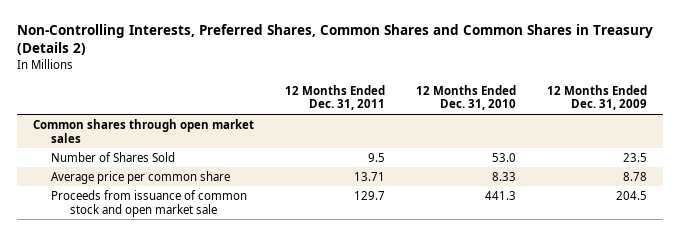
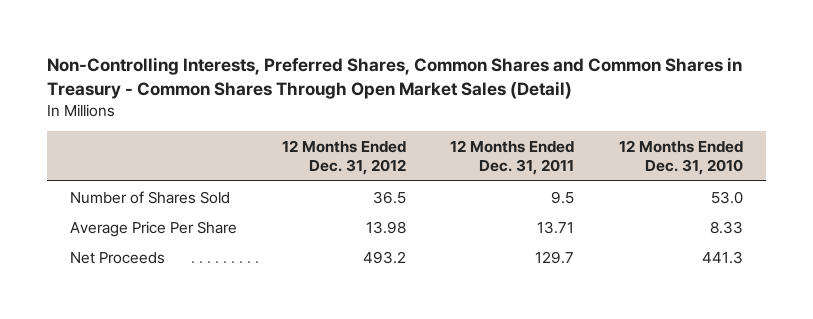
- Non-Controlling Interests, Preferred Shares, Common Shares and Common Shares in Treasury (Details 2)
+ Non-Controlling Interests, Preferred Shares, Common Shares and Common Shares in Treasury - Common Shares Through Open Market Sales (Detail)
- | 12 Months Ended Dec. 31, 2011 | 12 Months Ended Dec. 31, 2010 | 12 Months Ended Dec. 31, 2009
+ | 12 Months Ended Dec. 31, 2012 | 12 Months Ended Dec. 31, 2011 | 12 Months Ended Dec. 31, 2010
- Common shares through open market sales
- Average price per common share | 13.71 | 8.33 | 8.78
- Proceeds from issuance of common stock and open market sale | 129.7 | 441.3 | 204.5
+ Average Price Per Share | 13.98 | 13.71 | 8.33
+ Net Proceeds | 493.2 | 129.7 | 441.3

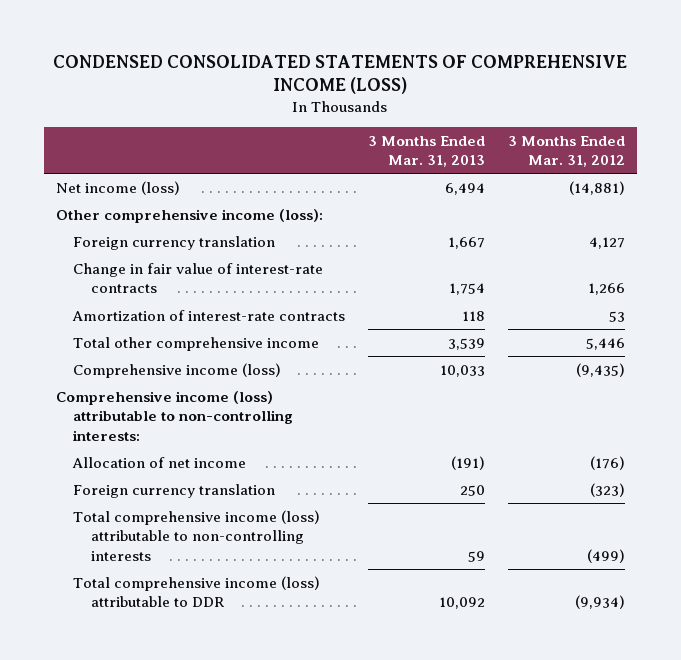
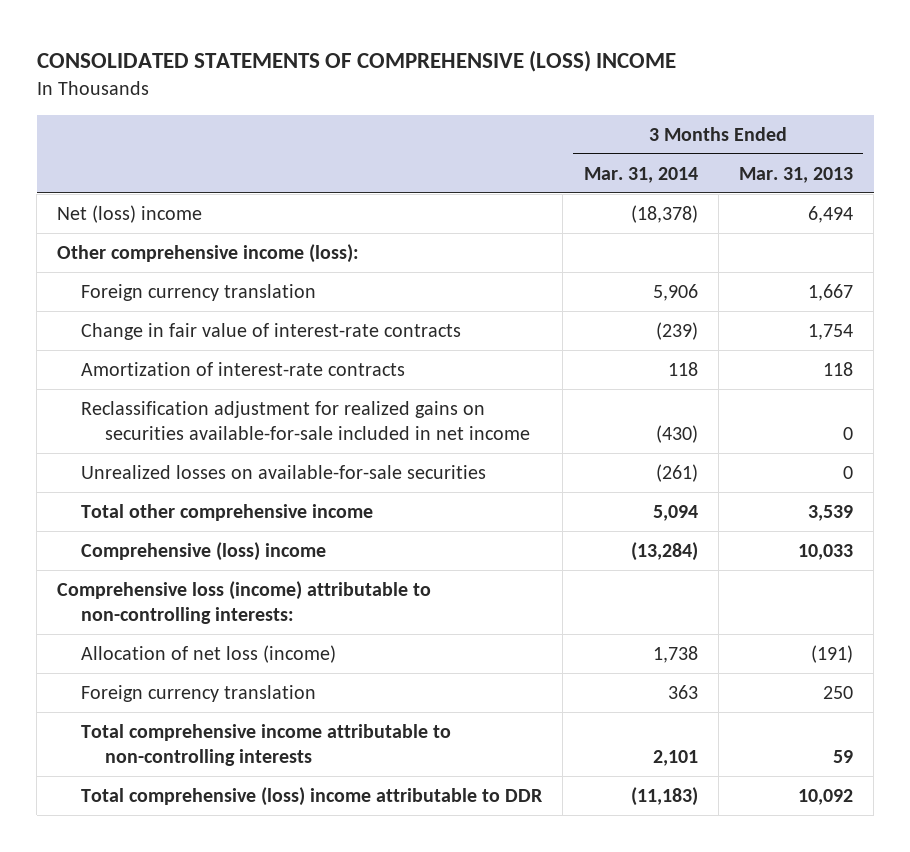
- CONDENSED CONSOLIDATED STATEMENTS OF COMPREHENSIVE INCOME (LOSS)
+ CONSOLIDATED STATEMENTS OF COMPREHENSIVE (LOSS) INCOME
- | 3 Months Ended Mar. 31, 2013 | 3 Months Ended Mar. 31, 2012
+ | 3 Months Ended Mar. 31, 2014 | 3 Months Ended Mar. 31, 2013
- Net income (loss) | 6,494 | (14,881)
+ Net (loss) income | (18,378) | 6,494
+ Reclassification adjustment for realized gains on securities available-for-sale included in net income | (430) | 0
+ Unrealized losses on available-for-sale securities | (261) | 0
- Comprehensive income (loss) | 10,033 | (9,435)
- Comprehensive income (loss) attributable to non-controlling interests:
- Allocation of net income | (191) | (176)
+ Comprehensive (loss) income | (13,284) | 10,033
+ Comprehensive loss (income) attributable to non-controlling interests:
+ Allocation of net loss (income) | 1,738 | (191)
- Total comprehensive income (loss) attributable to non-controlling interests | 59 | (499)
- Total comprehensive income (loss) attributable to DDR | 10,092 | (9,934)
+ Total comprehensive income attributable to non-controlling interests | 2,101 | 59
+ Total comprehensive (loss) income attributable to DDR | (11,183) | 10,092

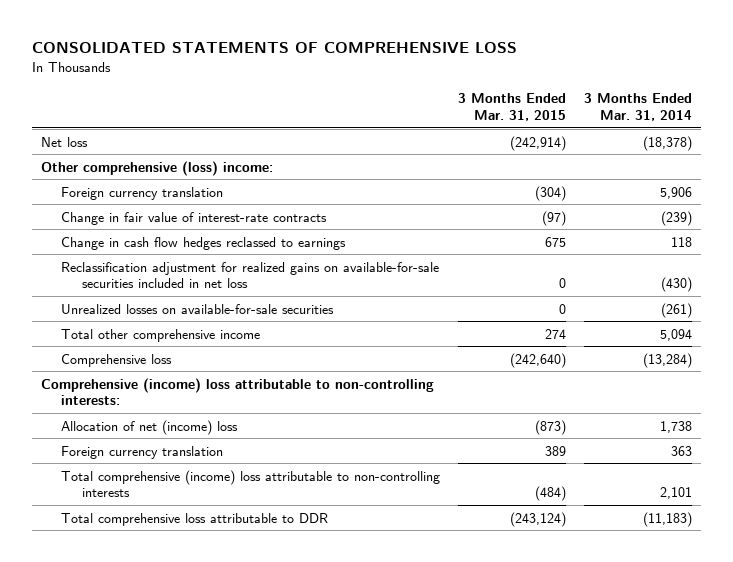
- CONSOLIDATED STATEMENTS OF COMPREHENSIVE (LOSS) INCOME
+ CONSOLIDATED STATEMENTS OF COMPREHENSIVE LOSS
- | 3 Months Ended Mar. 31, 2014 | 3 Months Ended Mar. 31, 2013
+ | 3 Months Ended Mar. 31, 2015 | 3 Months Ended Mar. 31, 2014
- Net (loss) income | (18,378) | 6,494
- Other comprehensive income (loss):
+ Net loss | (242,914) | (18,378)
+ Other comprehensive (loss) income:
- Amortization of interest-rate contracts | 118 | 118
- Reclassification adjustment for realized gains on securities available-for-sale included in net income | (430) | 0
+ Change in cash flow hedges reclassed to earnings | 675 | 118
+ Reclassification adjustment for realized gains on available-for-sale securities included in net loss | 0 | (430)
- Comprehensive (loss) income | (13,284) | 10,033
- Comprehensive loss (income) attributable to non-controlling interests:
- Allocation of net loss (income) | 1,738 | (191)
+ Comprehensive loss | (242,640) | (13,284)
+ Comprehensive (income) loss attributable to non-controlling interests:
+ Allocation of net (income) loss | (873) | 1,738
- Total comprehensive income attributable to non-controlling interests | 2,101 | 59
- Total comprehensive (loss) income attributable to DDR | (11,183) | 10,092
+ Total comprehensive (income) loss attributable to non-controlling interests | (484) | 2,101
+ Total comprehensive loss attributable to DDR | (243,124) | (11,183)

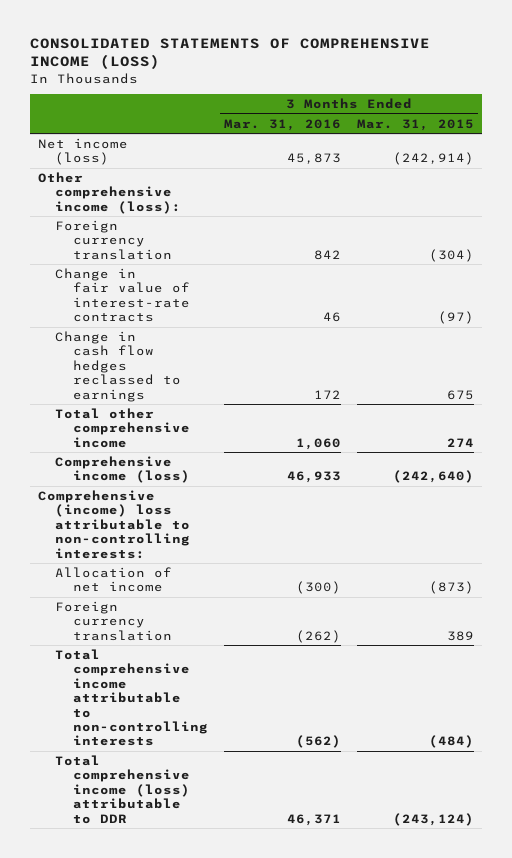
- CONSOLIDATED STATEMENTS OF COMPREHENSIVE LOSS
+ CONSOLIDATED STATEMENTS OF COMPREHENSIVE INCOME (LOSS)
- | 3 Months Ended Mar. 31, 2015 | 3 Months Ended Mar. 31, 2014
+ | 3 Months Ended Mar. 31, 2016 | 3 Months Ended Mar. 31, 2015
- Net loss | (242,914) | (18,378)
- Other comprehensive (loss) income:
+ Net income (loss) | 45,873 | (242,914)
+ Other comprehensive income (loss):
- Reclassification adjustment for realized gains on available-for-sale securities included in net loss | 0 | (430)
- Unrealized losses on available-for-sale securities | 0 | (261)
- Comprehensive loss | (242,640) | (13,284)
+ Comprehensive income (loss) | 46,933 | (242,640)
- Allocation of net (income) loss | (873) | 1,738
+ Allocation of net income | (300) | (873)
- Total comprehensive (income) loss attributable to non-controlling interests | (484) | 2,101
- Total comprehensive loss attributable to DDR | (243,124) | (11,183)
+ Total comprehensive income attributable to non-controlling interests | (562) | (484)
+ Total comprehensive income (loss) attributable to DDR | 46,371 | (243,124)

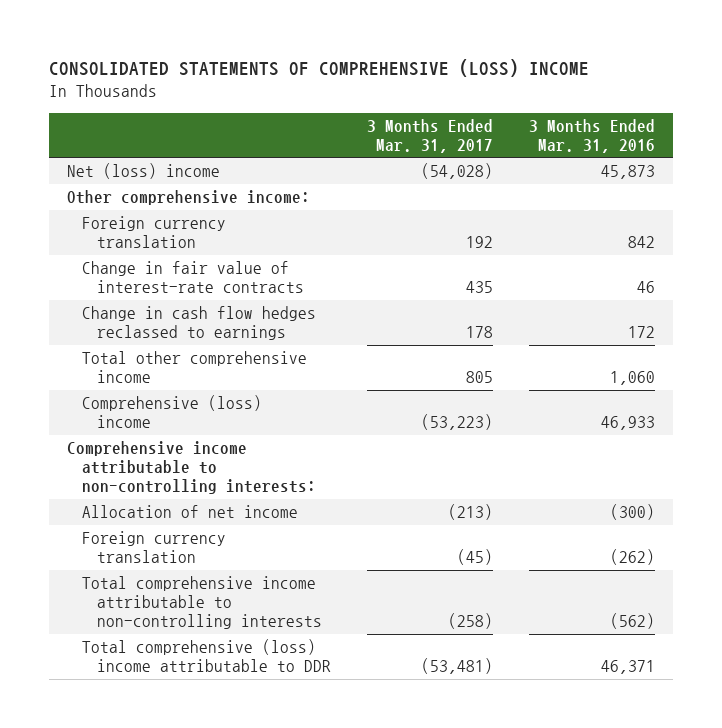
- CONSOLIDATED STATEMENTS OF COMPREHENSIVE INCOME (LOSS)
+ CONSOLIDATED STATEMENTS OF COMPREHENSIVE (LOSS) INCOME
- | 3 Months Ended Mar. 31, 2016 | 3 Months Ended Mar. 31, 2015
+ | 3 Months Ended Mar. 31, 2017 | 3 Months Ended Mar. 31, 2016
- Net income (loss) | 45,873 | (242,914)
- Other comprehensive income (loss):
+ Net (loss) income | (54,028) | 45,873
+ Other comprehensive income:
- Comprehensive income (loss) | 46,933 | (242,640)
- Comprehensive (income) loss attributable to non-controlling interests:
+ Comprehensive (loss) income | (53,223) | 46,933
+ Comprehensive income attributable to non-controlling interests:
- Total comprehensive income (loss) attributable to DDR | 46,371 | (243,124)
+ Total comprehensive (loss) income attributable to DDR | (53,481) | 46,371

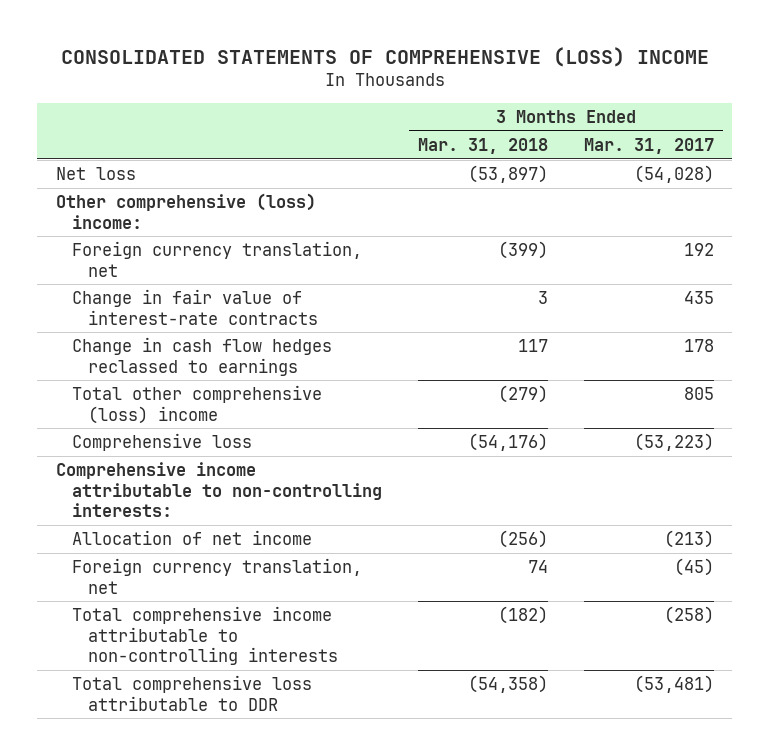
- | 3 Months Ended Mar. 31, 2017 | 3 Months Ended Mar. 31, 2016
+ | 3 Months Ended Mar. 31, 2018 | 3 Months Ended Mar. 31, 2017
- Net (loss) income | (54,028) | 45,873
- Other comprehensive income:
- Foreign currency translation | 192 | 842
+ Net loss | (53,897) | (54,028)
+ Other comprehensive (loss) income:
+ Foreign currency translation, net | (399) | 192
- Total other comprehensive income | 805 | 1,060
- Comprehensive (loss) income | (53,223) | 46,933
+ Total other comprehensive (loss) income | (279) | 805
+ Comprehensive loss | (54,176) | (53,223)
- Foreign currency translation | (45) | (262)
+ Foreign currency translation, net | 74 | (45)
- Total comprehensive (loss) income attributable to DDR | (53,481) | 46,371
+ Total comprehensive loss attributable to DDR | (54,358) | (53,481)

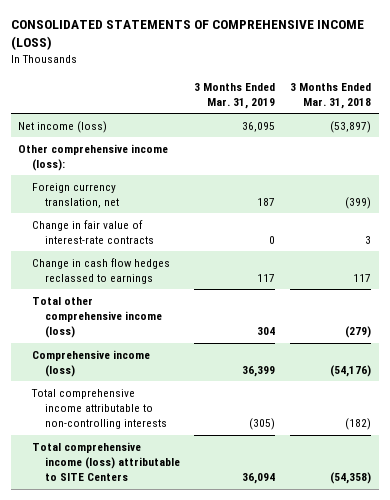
- CONSOLIDATED STATEMENTS OF COMPREHENSIVE (LOSS) INCOME
+ CONSOLIDATED STATEMENTS OF COMPREHENSIVE INCOME (LOSS)
- | 3 Months Ended Mar. 31, 2018 | 3 Months Ended Mar. 31, 2017
+ | 3 Months Ended Mar. 31, 2019 | 3 Months Ended Mar. 31, 2018
- Net loss | (53,897) | (54,028)
- Other comprehensive (loss) income:
+ Net income (loss) | 36,095 | (53,897)
+ Other comprehensive income (loss):
- Total other comprehensive (loss) income | (279) | 805
- Comprehensive loss | (54,176) | (53,223)
- Comprehensive income attributable to non-controlling interests:
- Allocation of net income | (256) | (213)
- Foreign currency translation, net | 74 | (45)
+ Total other comprehensive income (loss) | 304 | (279)
+ Comprehensive income (loss) | 36,399 | (54,176)
- Total comprehensive loss attributable to DDR | (54,358) | (53,481)
+ Total comprehensive income (loss) attributable to SITE Centers | 36,094 | (54,358)

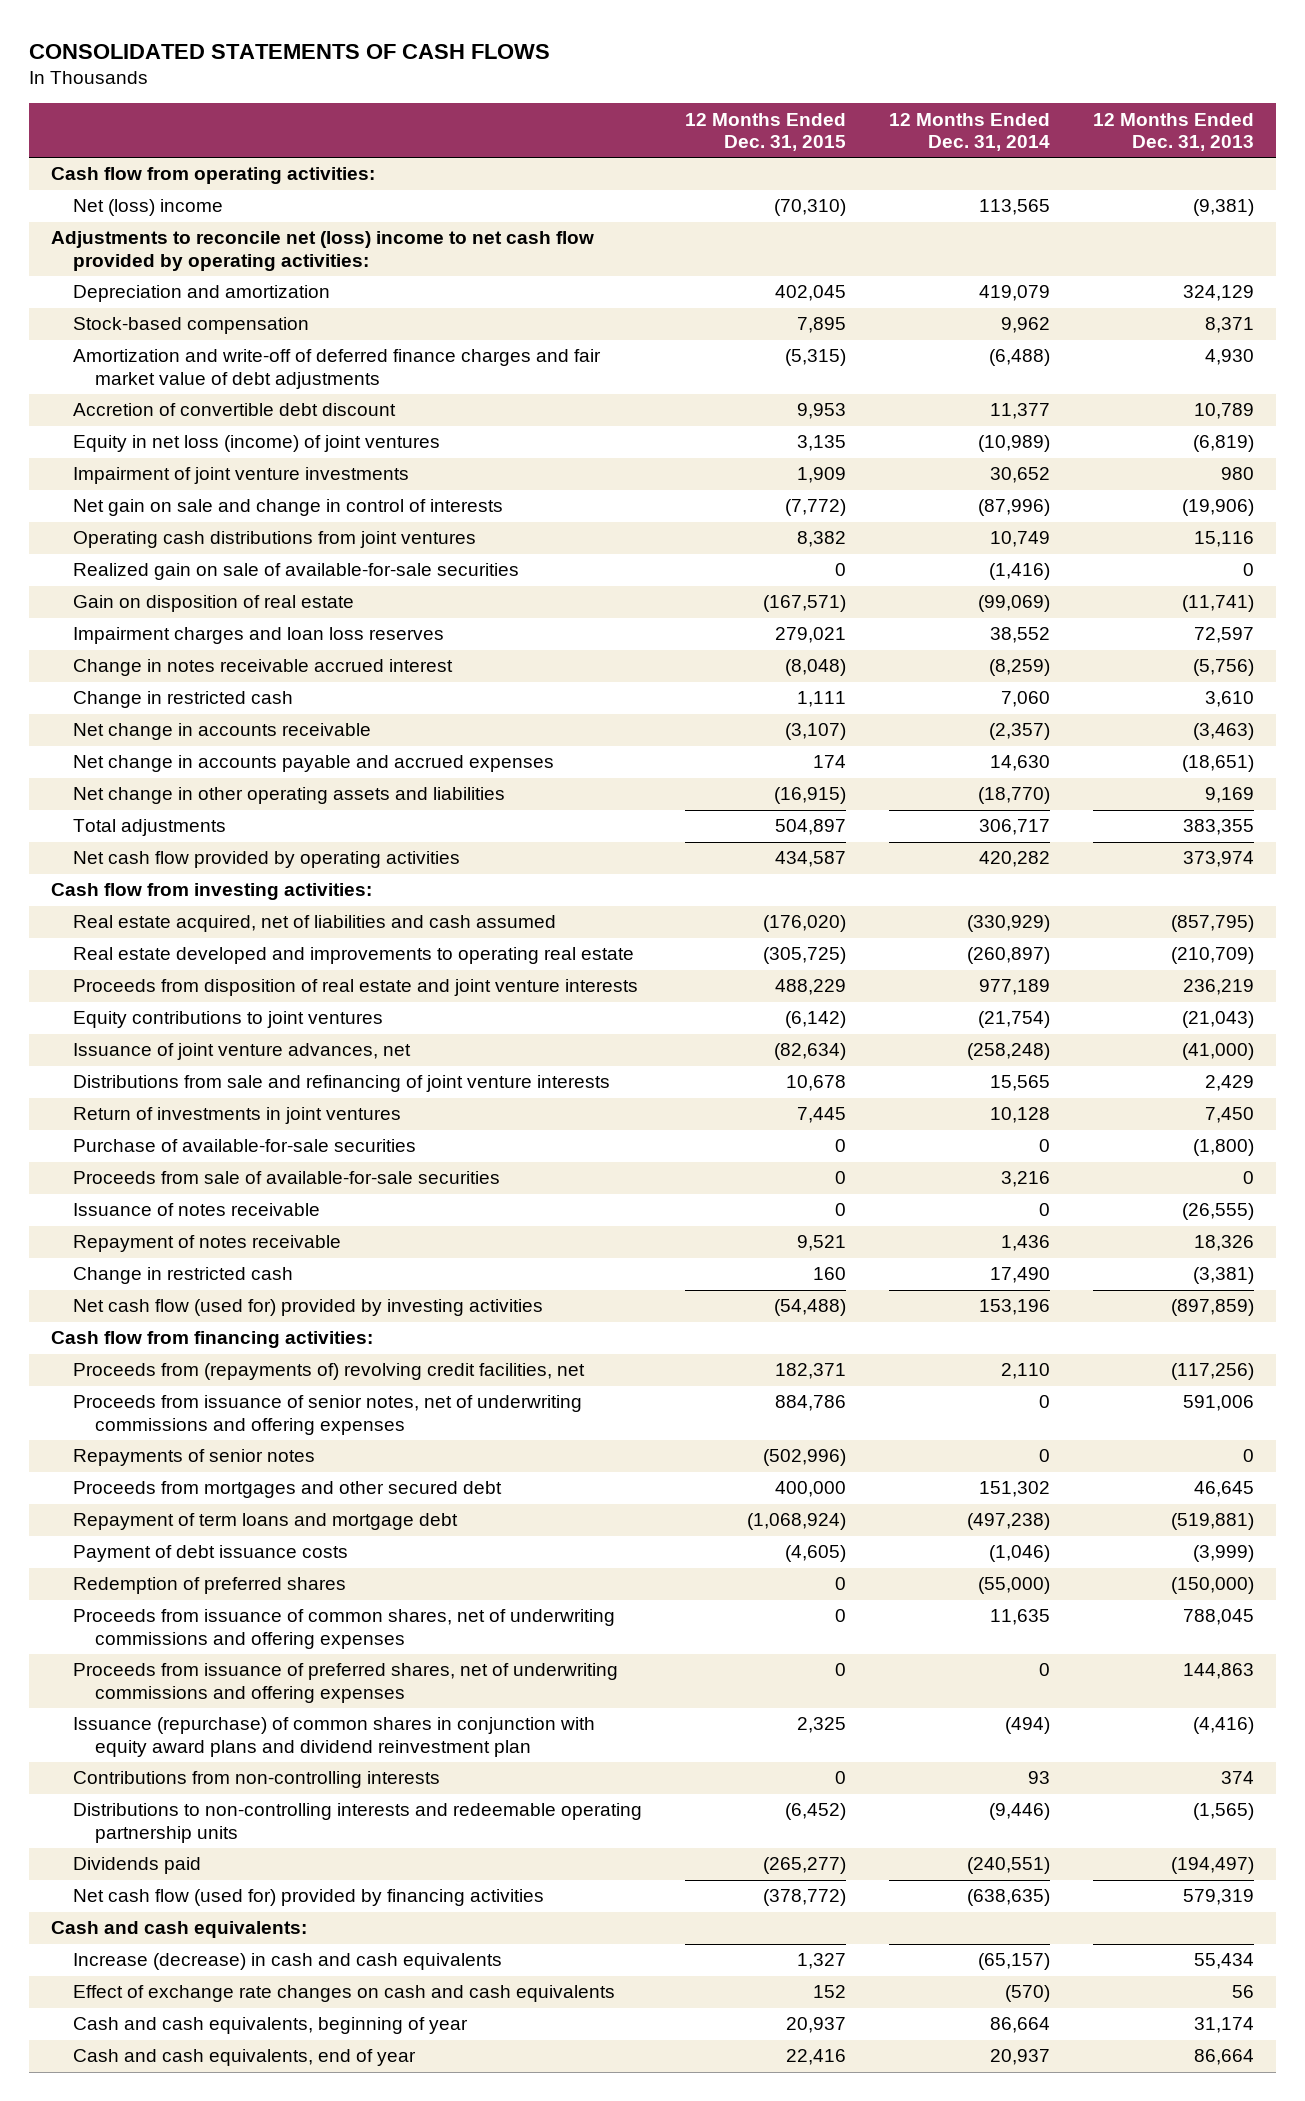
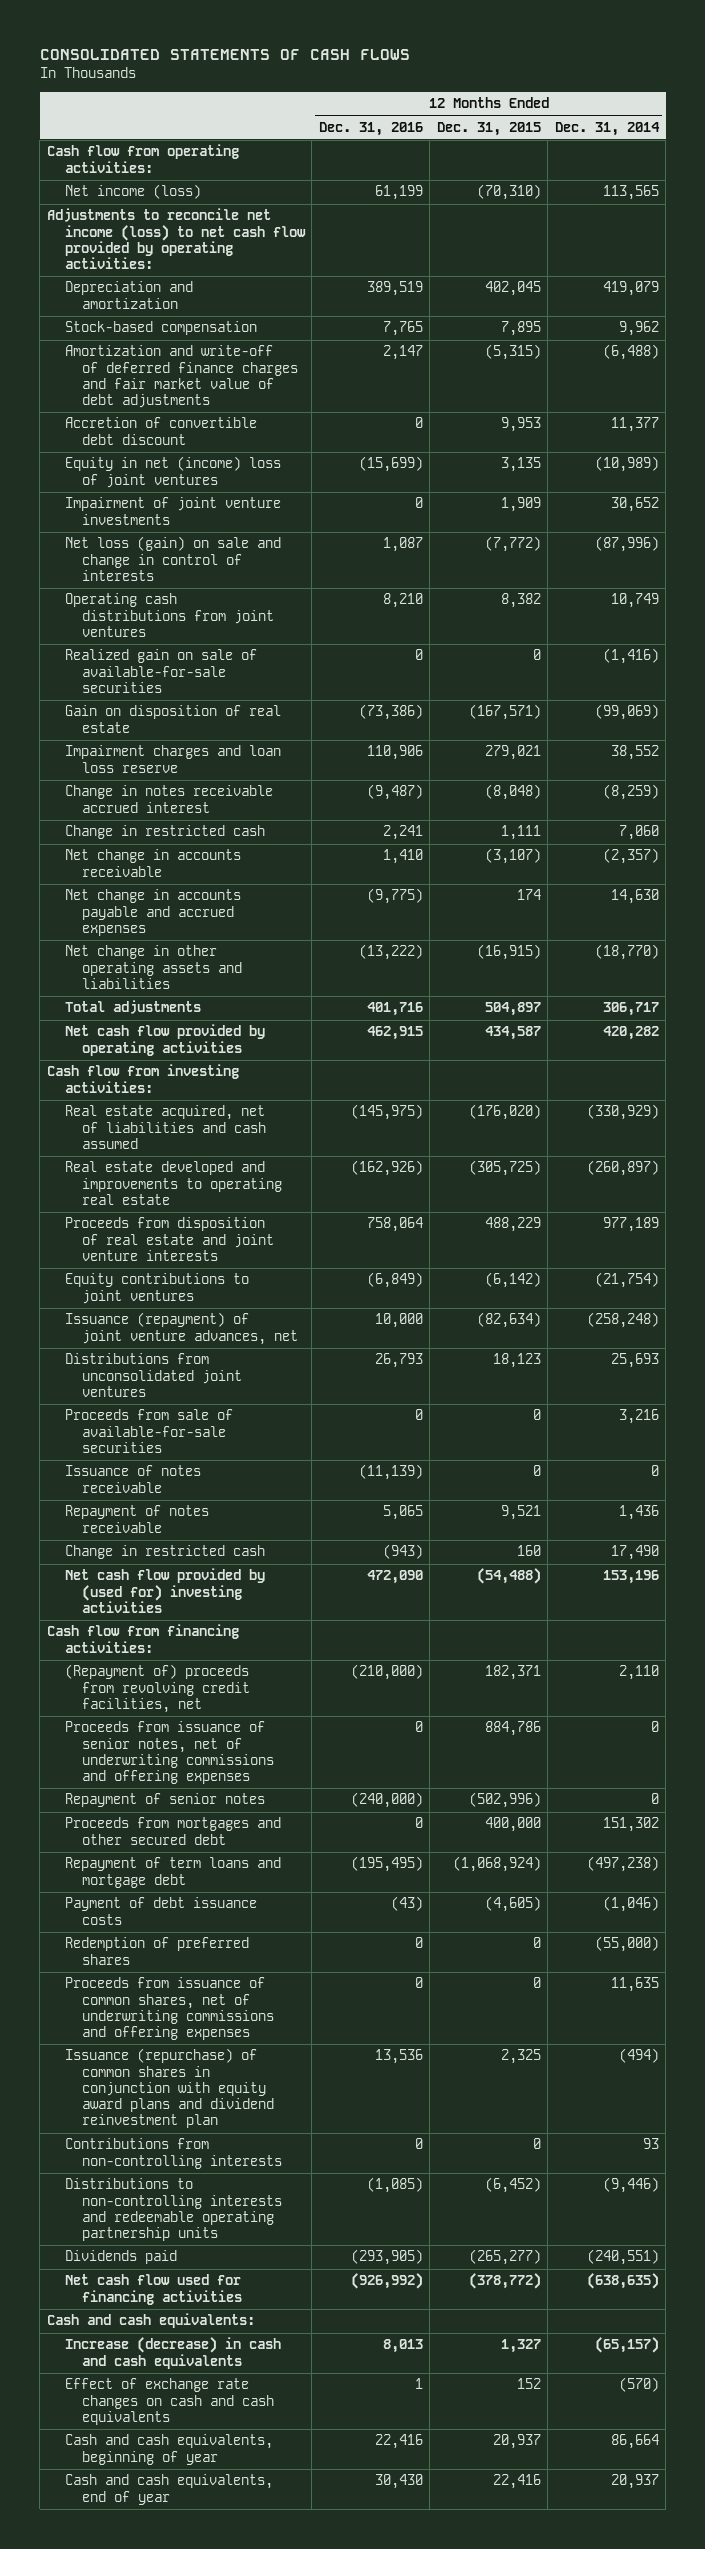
- | 12 Months Ended Dec. 31, 2015 | 12 Months Ended Dec. 31, 2014 | 12 Months Ended Dec. 31, 2013
+ | 12 Months Ended Dec. 31, 2016 | 12 Months Ended Dec. 31, 2015 | 12 Months Ended Dec. 31, 2014
- Net (loss) income | (70,310) | 113,565 | (9,381)
- Adjustments to reconcile net (loss) income to net cash flow provided by operating activities:
+ Net income (loss) | 61,199 | (70,310) | 113,565
+ Adjustments to reconcile net income (loss) to net cash flow provided by operating activities:
- Equity in net loss (income) of joint ventures | 3,135 | (10,989) | (6,819)
+ Equity in net (income) loss of joint ventures | (15,699) | 3,135 | (10,989)
- Net gain on sale and change in control of interests | (7,772) | (87,996) | (19,906)
+ Net loss (gain) on sale and change in control of interests | 1,087 | (7,772) | (87,996)
- Impairment charges and loan loss reserves | 279,021 | 38,552 | 72,597
+ Impairment charges and loan loss reserve | 110,906 | 279,021 | 38,552
- Issuance of joint venture advances, net | (82,634) | (258,248) | (41,000)
- Distributions from sale and refinancing of joint venture interests | 10,678 | 15,565 | 2,429
- Return of investments in joint ventures | 7,445 | 10,128 | 7,450
- Purchase of available-for-sale securities | 0 | 0 | (1,800)
+ Issuance (repayment) of joint venture advances, net | 10,000 | (82,634) | (258,248)
+ Distributions from unconsolidated joint ventures | 26,793 | 18,123 | 25,693
- Net cash flow (used for) provided by investing activities | (54,488) | 153,196 | (897,859)
+ Net cash flow provided by (used for) investing activities | 472,090 | (54,488) | 153,196
- Proceeds from (repayments of) revolving credit facilities, net | 182,371 | 2,110 | (117,256)
+ (Repayment of) proceeds from revolving credit facilities, net | (210,000) | 182,371 | 2,110
- Repayments of senior notes | (502,996) | 0 | 0
+ Repayment of senior notes | (240,000) | (502,996) | 0
- Proceeds from issuance of preferred shares, net of underwriting commissions and offering expenses | 0 | 0 | 144,863
- Net cash flow (used for) provided by financing activities | (378,772) | (638,635) | 579,319
+ Net cash flow used for financing activities | (926,992) | (378,772) | (638,635)

